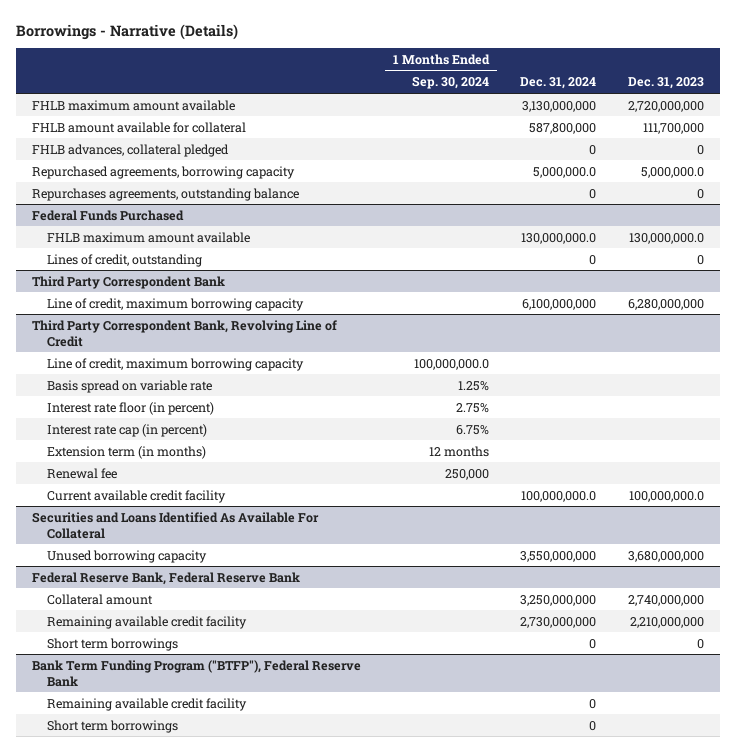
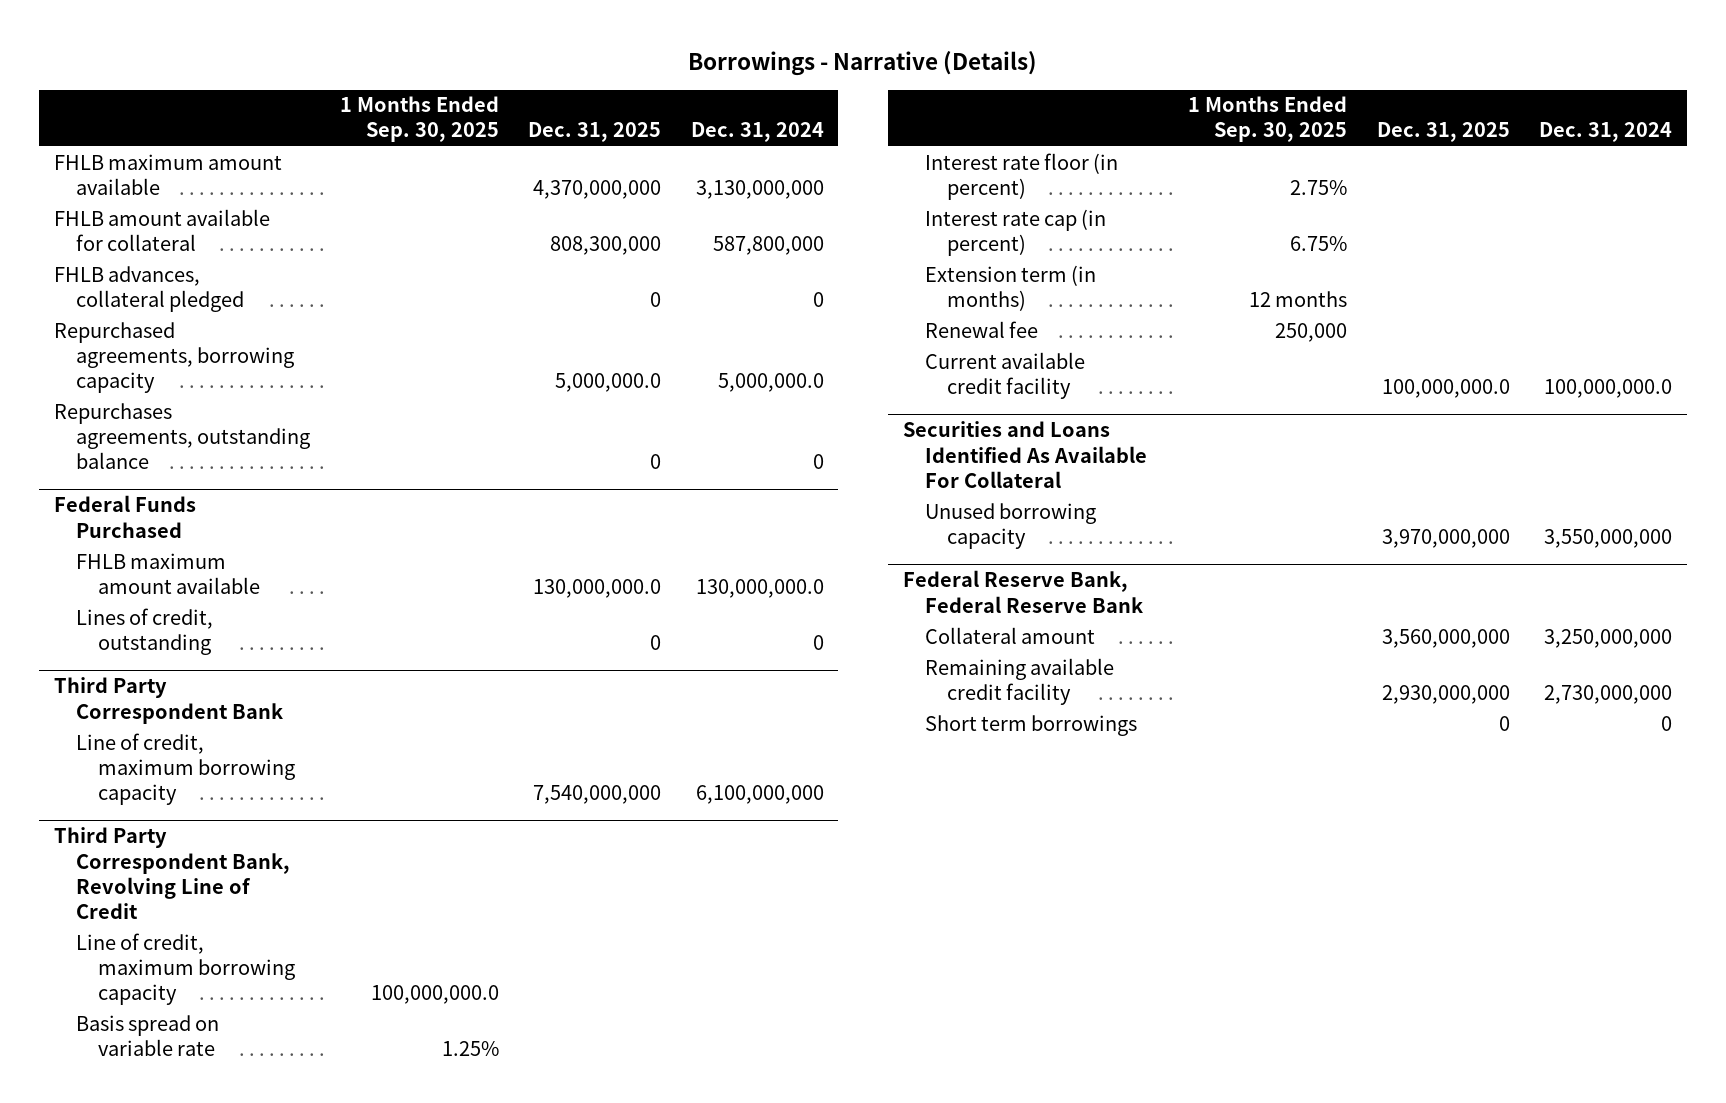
- | 1 Months Ended Sep. 30, 2024 | Dec. 31, 2024 | Dec. 31, 2023
+ | 1 Months Ended Sep. 30, 2025 | Dec. 31, 2025 | Dec. 31, 2024
- Bank Term Funding Program ("BTFP"), Federal Reserve Bank
- Remaining available credit facility | | 0 |
- Short term borrowings | | 0 |

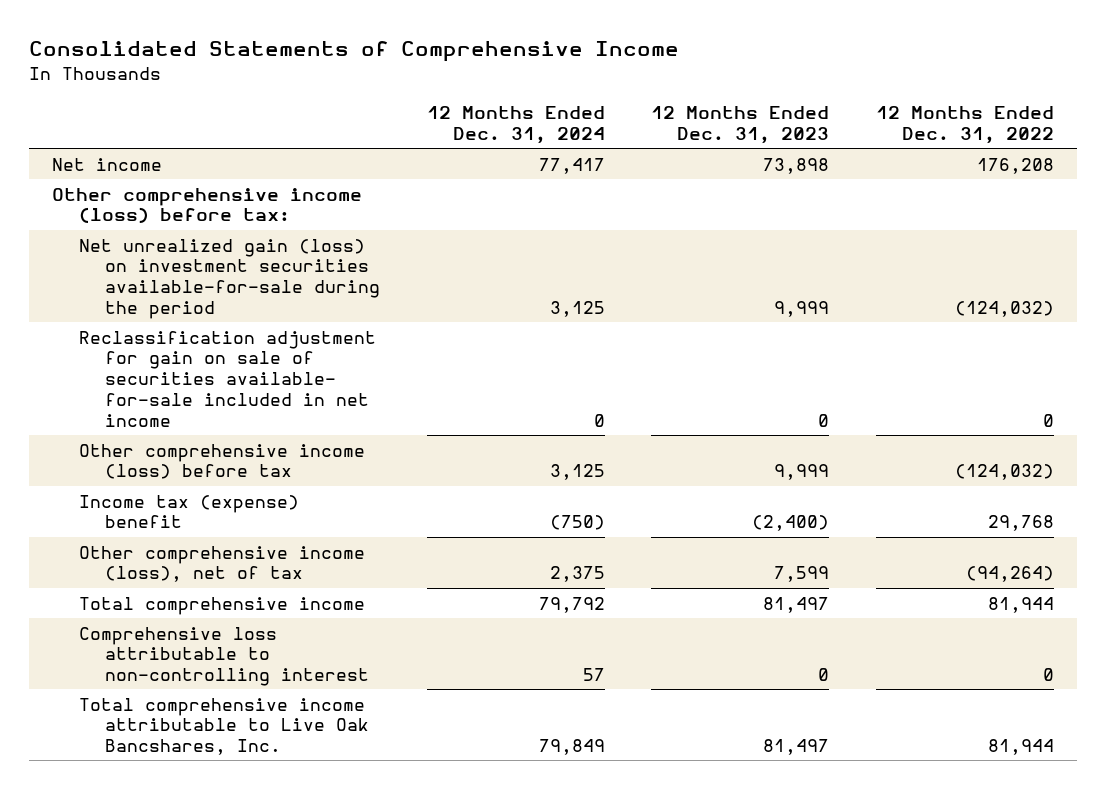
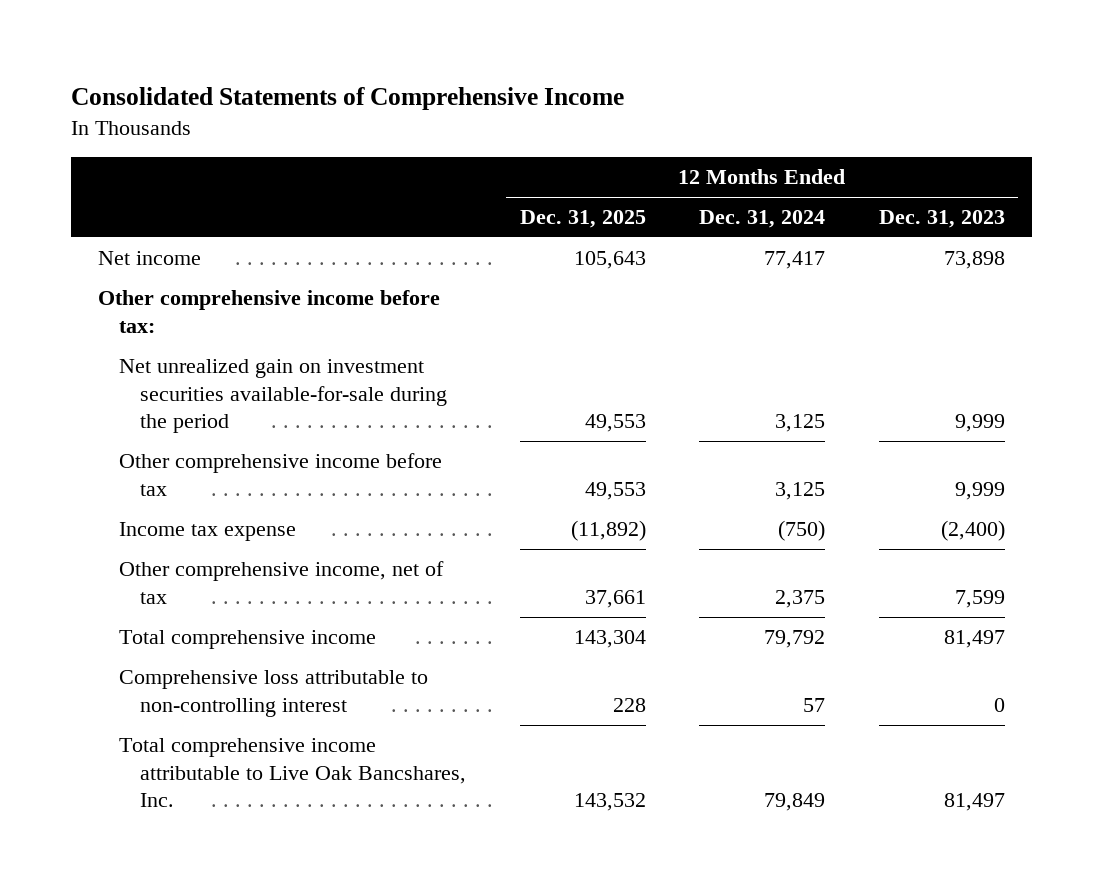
- | 12 Months Ended Dec. 31, 2024 | 12 Months Ended Dec. 31, 2023 | 12 Months Ended Dec. 31, 2022
+ | 12 Months Ended Dec. 31, 2025 | 12 Months Ended Dec. 31, 2024 | 12 Months Ended Dec. 31, 2023
- Other comprehensive income (loss) before tax:
- Net unrealized gain (loss) on investment securities available-for-sale during the period | 3,125 | 9,999 | (124,032)
- Reclassification adjustment for gain on sale of securities available- for-sale included in net income | 0 | 0 | 0
- Other comprehensive income (loss) before tax | 3,125 | 9,999 | (124,032)
- Income tax (expense) benefit | (750) | (2,400) | 29,768
- Other comprehensive income (loss), net of tax | 2,375 | 7,599 | (94,264)
+ Other comprehensive income before tax:
+ Net unrealized gain on investment securities available-for-sale during the period | 49,553 | 3,125 | 9,999
+ Other comprehensive income before tax | 49,553 | 3,125 | 9,999
+ Income tax expense | (11,892) | (750) | (2,400)
+ Other comprehensive income, net of tax | 37,661 | 2,375 | 7,599

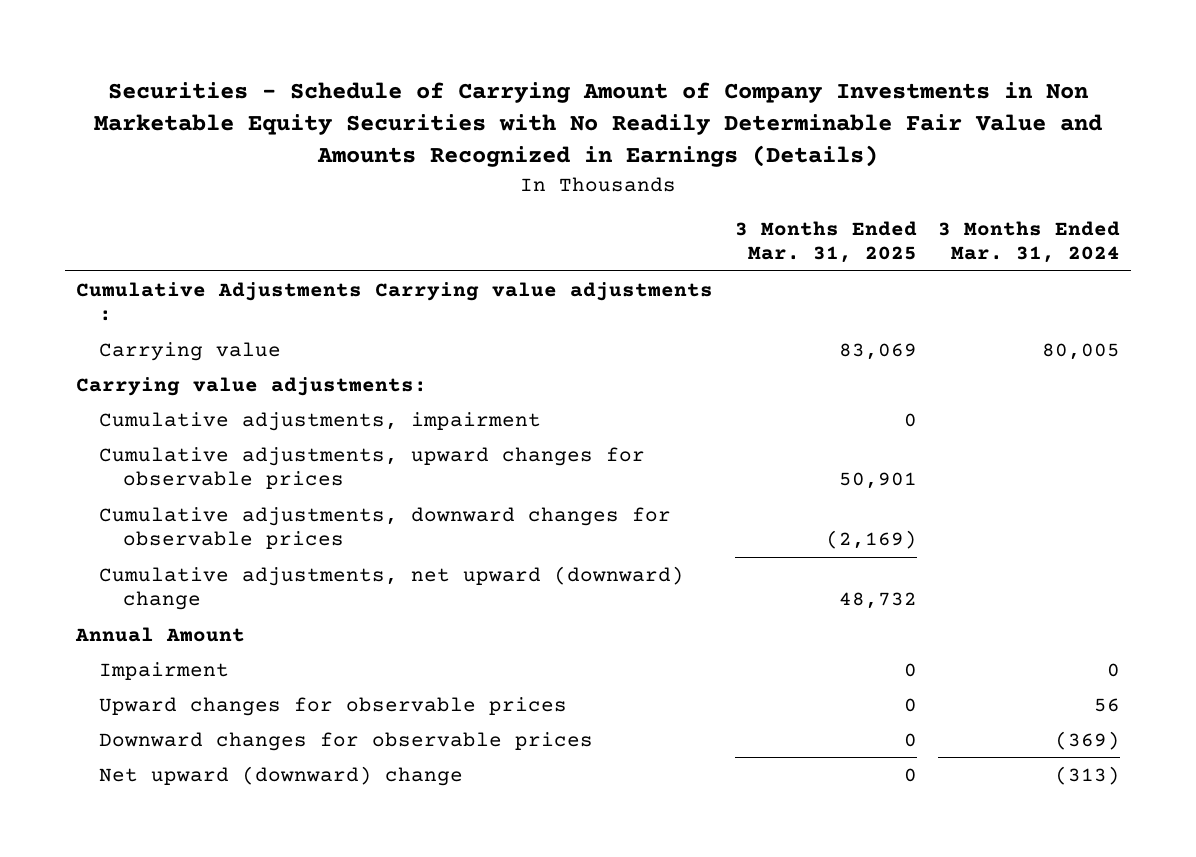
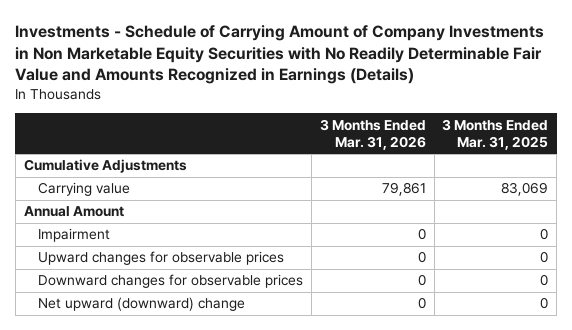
- Securities - Schedule of Carrying Amount of Company Investments in Non Marketable Equity Securities with No Readily Determinable Fair Value and Amounts Recognized in Earnings (Details)
+ Investments - Schedule of Carrying Amount of Company Investments in Non Marketable Equity Securities with No Readily Determinable Fair Value and Amounts Recognized in Earnings (Details)
- | 3 Months Ended Mar. 31, 2025 | 3 Months Ended Mar. 31, 2024
+ | 3 Months Ended Mar. 31, 2026 | 3 Months Ended Mar. 31, 2025
- Cumulative Adjustments Carrying value adjustments :
+ Cumulative Adjustments
- Carrying value adjustments:
- Cumulative adjustments, impairment | 0 |
- Cumulative adjustments, upward changes for observable prices | 50,901 |
- Cumulative adjustments, downward changes for observable prices | (2,169) |
- Cumulative adjustments, net upward (downward) change | 48,732 |

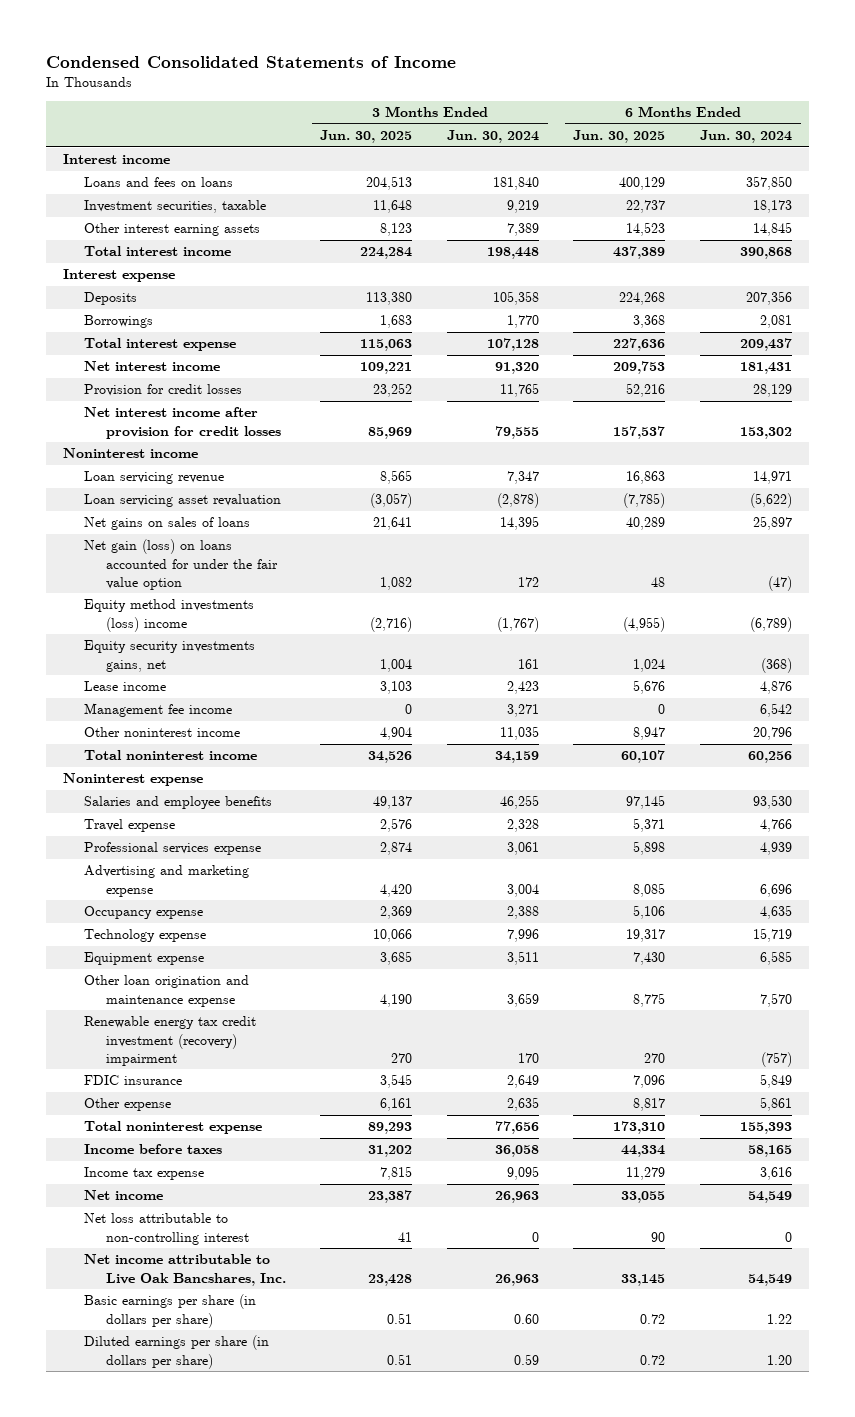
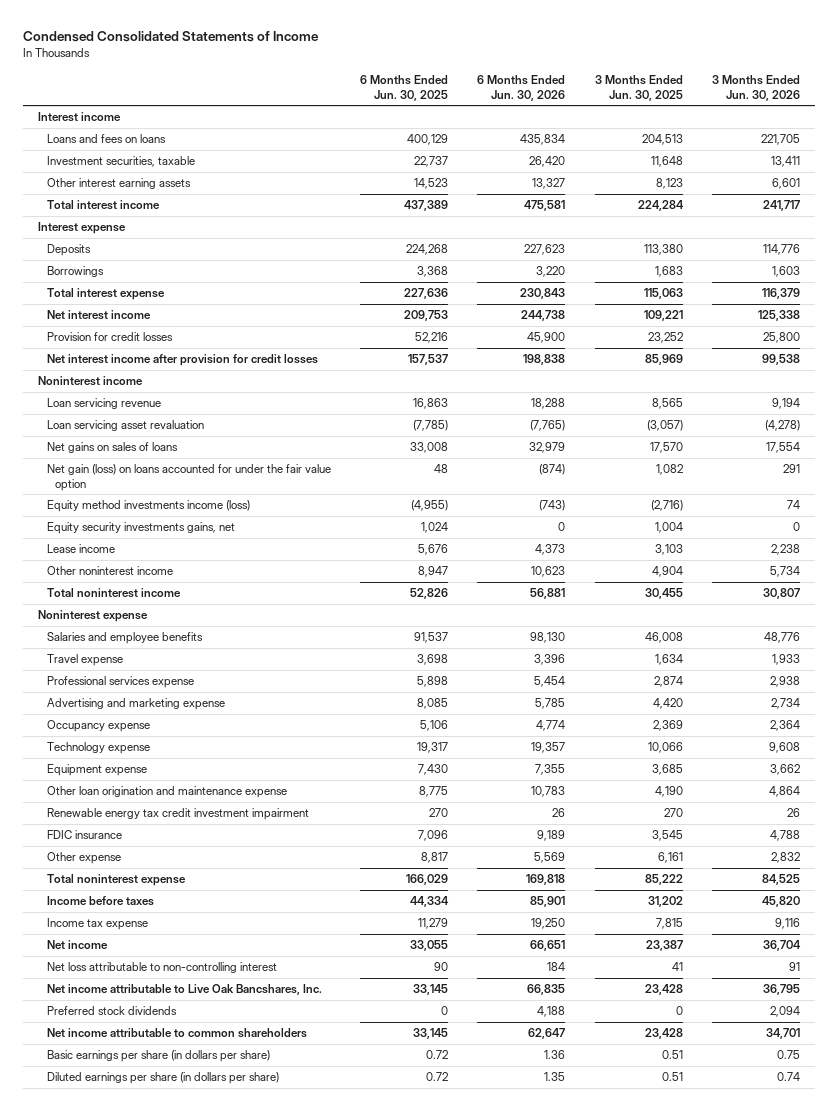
- | 3 Months Ended Jun. 30, 2025 | 3 Months Ended Jun. 30, 2024 | 6 Months Ended Jun. 30, 2025 | 6 Months Ended Jun. 30, 2024
+ | 6 Months Ended Jun. 30, 2025 | 6 Months Ended Jun. 30, 2026 | 3 Months Ended Jun. 30, 2025 | 3 Months Ended Jun. 30, 2026
- Net gains on sales of loans | 21,641 | 14,395 | 40,289 | 25,897
+ Net gains on sales of loans | 33,008 | 32,979 | 17,570 | 17,554
- Equity method investments (loss) income | (2,716) | (1,767) | (4,955) | (6,789)
+ Equity method investments income (loss) | (4,955) | (743) | (2,716) | 74
- Management fee income | 0 | 3,271 | 0 | 6,542
- Total noninterest income | 34,526 | 34,159 | 60,107 | 60,256
+ Total noninterest income | 52,826 | 56,881 | 30,455 | 30,807
- Salaries and employee benefits | 49,137 | 46,255 | 97,145 | 93,530
- Travel expense | 2,576 | 2,328 | 5,371 | 4,766
+ Salaries and employee benefits | 91,537 | 98,130 | 46,008 | 48,776
+ Travel expense | 3,698 | 3,396 | 1,634 | 1,933
- Renewable energy tax credit investment (recovery) impairment | 270 | 170 | 270 | (757)
+ Renewable energy tax credit investment impairment | 270 | 26 | 270 | 26
- Total noninterest expense | 89,293 | 77,656 | 173,310 | 155,393
+ Total noninterest expense | 166,029 | 169,818 | 85,222 | 84,525
+ Preferred stock dividends | 0 | 4,188 | 0 | 2,094
+ Net income attributable to common shareholders | 33,145 | 62,647 | 23,428 | 34,701

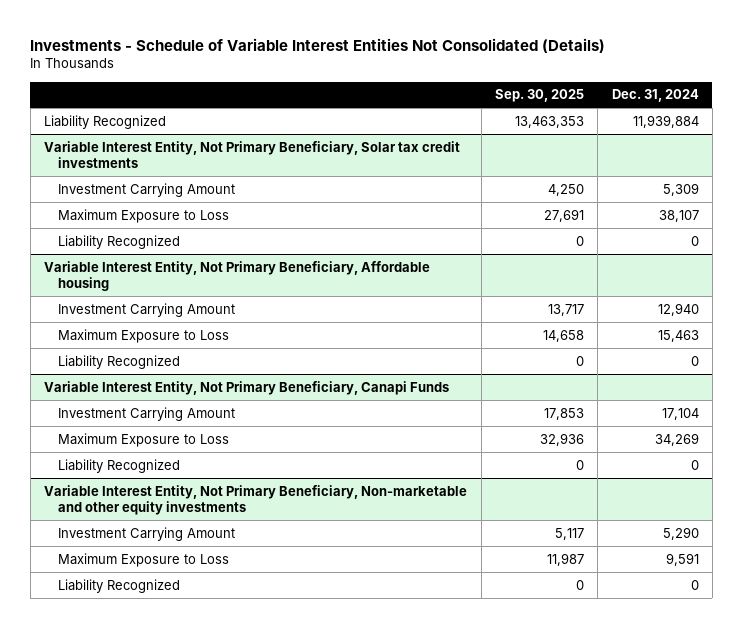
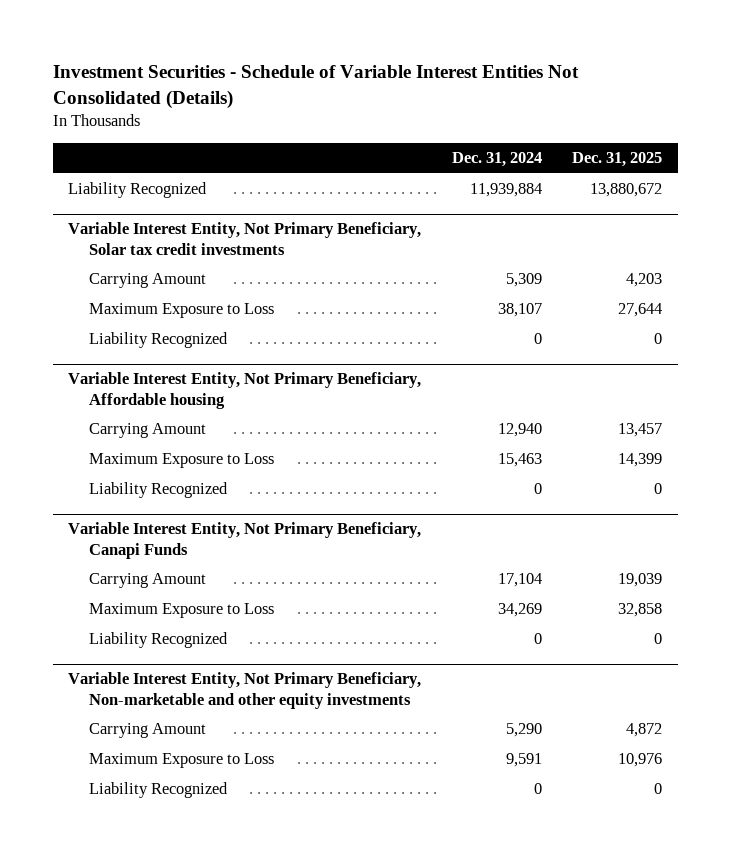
- Investments - Schedule of Variable Interest Entities Not Consolidated (Details)
+ Investment Securities - Schedule of Variable Interest Entities Not Consolidated (Details)
- | Sep. 30, 2025 | Dec. 31, 2024
+ | Dec. 31, 2024 | Dec. 31, 2025
@ Variable Interest Entity, Not Primary Beneficiary, Solar tax credit investments
- Investment Carrying Amount | 4,250 | 5,309
+ Carrying Amount | 5,309 | 4,203
@ Variable Interest Entity, Not Primary Beneficiary, Affordable housing
- Investment Carrying Amount | 13,717 | 12,940
+ Carrying Amount | 12,940 | 13,457
@ Variable Interest Entity, Not Primary Beneficiary, Canapi Funds
- Investment Carrying Amount | 17,853 | 17,104
+ Carrying Amount | 17,104 | 19,039
@ Variable Interest Entity, Not Primary Beneficiary, Non-marketable and other equity investments
- Investment Carrying Amount | 5,117 | 5,290
+ Carrying Amount | 5,290 | 4,872

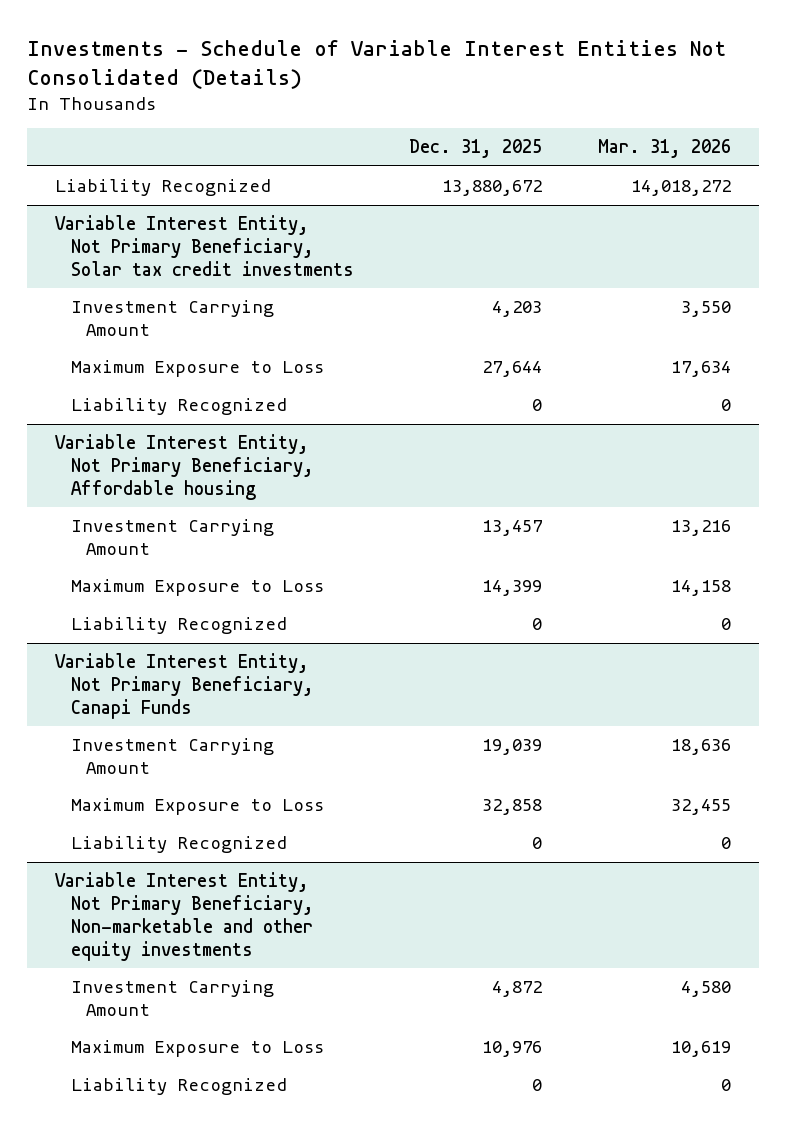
- Investment Securities - Schedule of Variable Interest Entities Not Consolidated (Details)
+ Investments - Schedule of Variable Interest Entities Not Consolidated (Details)
- | Dec. 31, 2024 | Dec. 31, 2025
+ | Dec. 31, 2025 | Mar. 31, 2026
@ Variable Interest Entity, Not Primary Beneficiary, Solar tax credit investments
- Carrying Amount | 5,309 | 4,203
+ Investment Carrying Amount | 4,203 | 3,550
@ Variable Interest Entity, Not Primary Beneficiary, Affordable housing
- Carrying Amount | 12,940 | 13,457
+ Investment Carrying Amount | 13,457 | 13,216
@ Variable Interest Entity, Not Primary Beneficiary, Canapi Funds
- Carrying Amount | 17,104 | 19,039
+ Investment Carrying Amount | 19,039 | 18,636
@ Variable Interest Entity, Not Primary Beneficiary, Non-marketable and other equity investments
- Carrying Amount | 5,290 | 4,872
+ Investment Carrying Amount | 4,872 | 4,580

